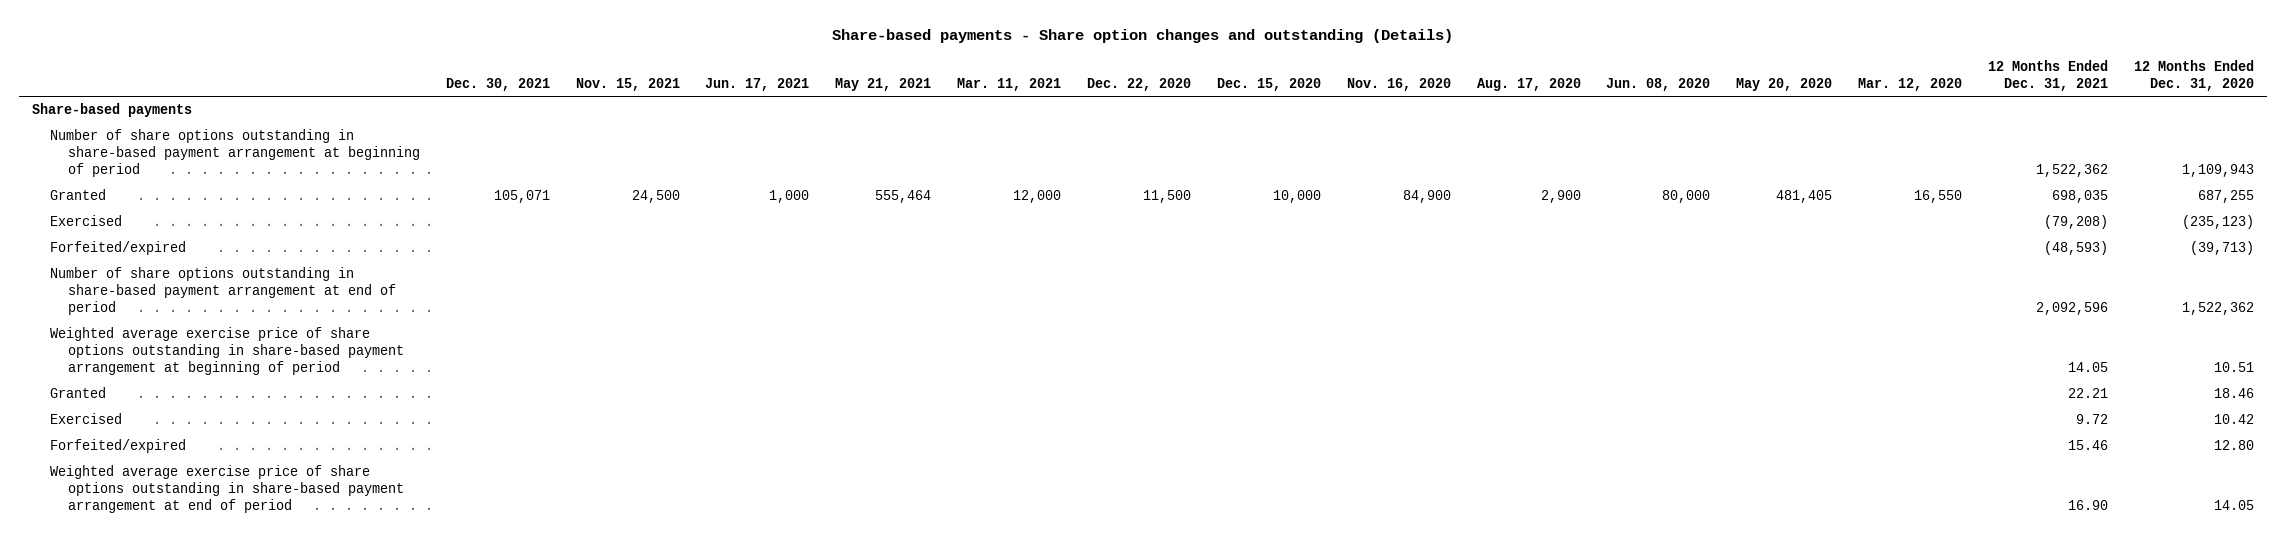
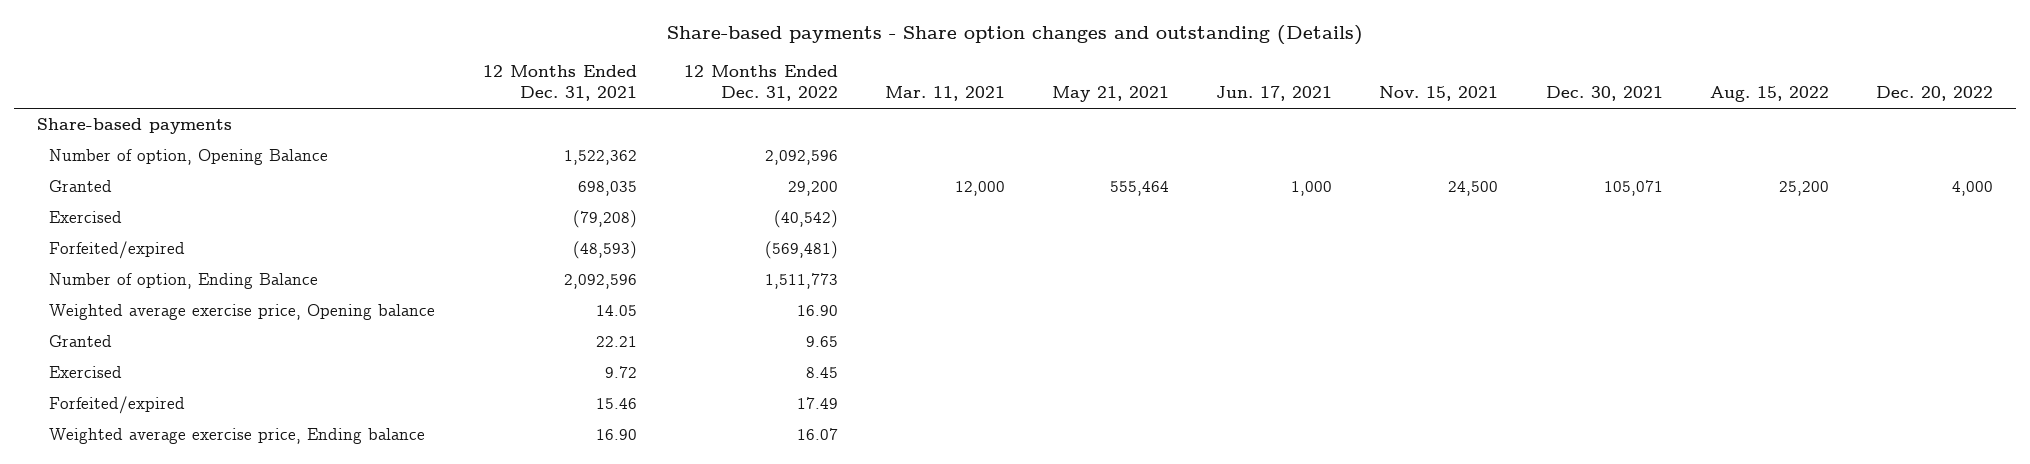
- | Dec. 30, 2021 | Nov. 15, 2021 | Jun. 17, 2021 | May 21, 2021 | Mar. 11, 2021 | Dec. 22, 2020 | Dec. 15, 2020 | Nov. 16, 2020 | Aug. 17, 2020 | Jun. 08, 2020 | May 20, 2020 | Mar. 12, 2020 | 12 Months Ended Dec. 31, 2021 | 12 Months Ended Dec. 31, 2020
+ | 12 Months Ended Dec. 31, 2021 | 12 Months Ended Dec. 31, 2022 | Mar. 11, 2021 | May 21, 2021 | Jun. 17, 2021 | Nov. 15, 2021 | Dec. 30, 2021 | Aug. 15, 2022 | Dec. 20, 2022
- Number of share options outstanding in share-based payment arrangement at beginning of period | | | | | | | | | | | | | 1,522,362 | 1,109,943
+ Number of option, Opening Balance | 1,522,362 | 2,092,596 | | | | | | |
- Number of share options outstanding in share-based payment arrangement at end of period | | | | | | | | | | | | | 2,092,596 | 1,522,362
- Weighted average exercise price of share options outstanding in share-based payment arrangement at beginning of period | | | | | | | | | | | | | 14.05 | 10.51
+ Number of option, Ending Balance | 2,092,596 | 1,511,773 | | | | | | |
+ Weighted average exercise price, Opening balance | 14.05 | 16.90 | | | | | | |
- Weighted average exercise price of share options outstanding in share-based payment arrangement at end of period | | | | | | | | | | | | | 16.90 | 14.05
+ Weighted average exercise price, Ending balance | 16.90 | 16.07 | | | | | | |

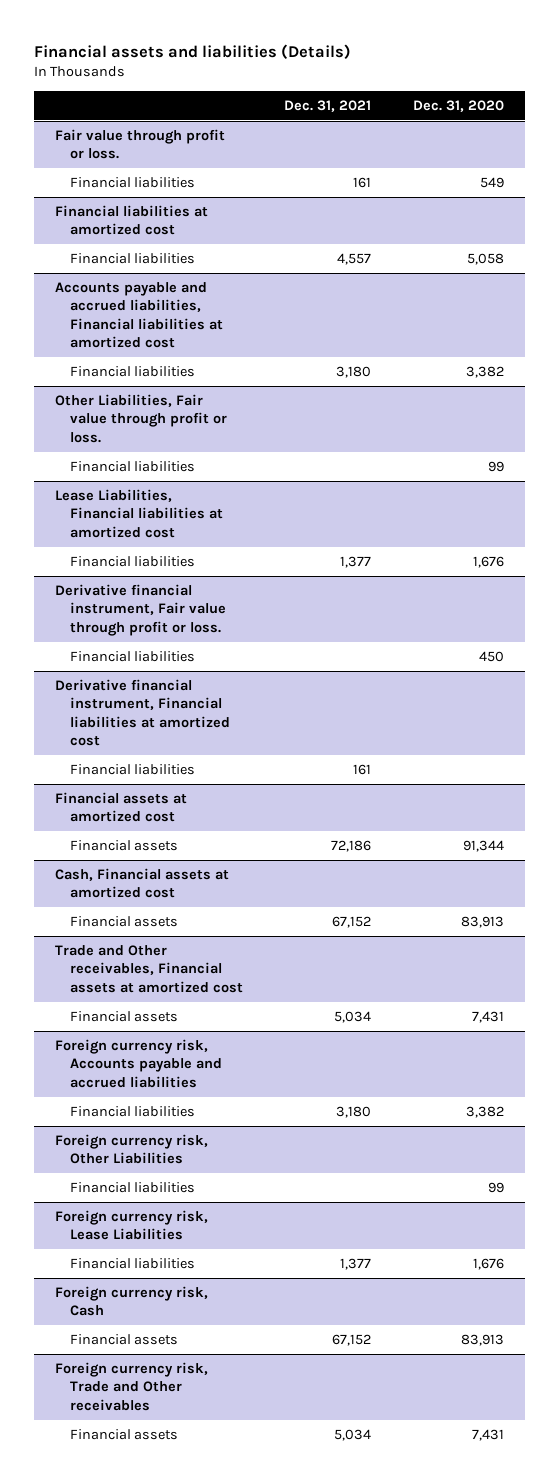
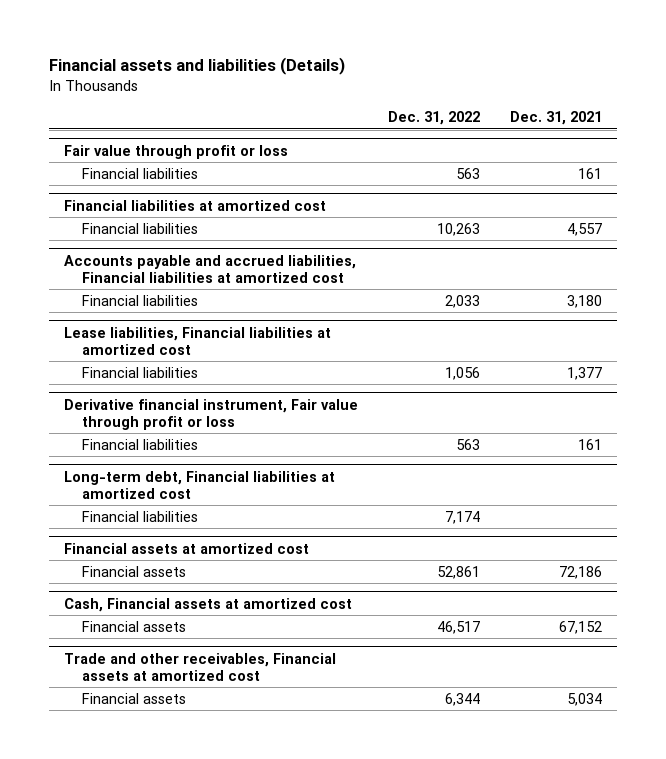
- | Dec. 31, 2021 | Dec. 31, 2020
+ | Dec. 31, 2022 | Dec. 31, 2021
- Fair value through profit or loss.
+ Fair value through profit or loss
- Other Liabilities, Fair value through profit or loss.
- Financial liabilities | | 99
- Lease Liabilities, Financial liabilities at amortized cost
+ Lease liabilities, Financial liabilities at amortized cost
- Derivative financial instrument, Fair value through profit or loss.
- Financial liabilities | | 450
- Derivative financial instrument, Financial liabilities at amortized cost
+ Derivative financial instrument, Fair value through profit or loss
+ Long-term debt, Financial liabilities at amortized cost
+ Financial liabilities | 7,174 |
- Trade and Other receivables, Financial assets at amortized cost
- Financial assets | 5,034 | 7,431
- Foreign currency risk, Accounts payable and accrued liabilities
- Financial liabilities | 3,180 | 3,382
- Foreign currency risk, Other Liabilities
- Financial liabilities | | 99
- Foreign currency risk, Lease Liabilities
- Financial liabilities | 1,377 | 1,676
- Foreign currency risk, Cash
- Financial assets | 67,152 | 83,913
- Foreign currency risk, Trade and Other receivables
+ Trade and other receivables, Financial assets at amortized cost

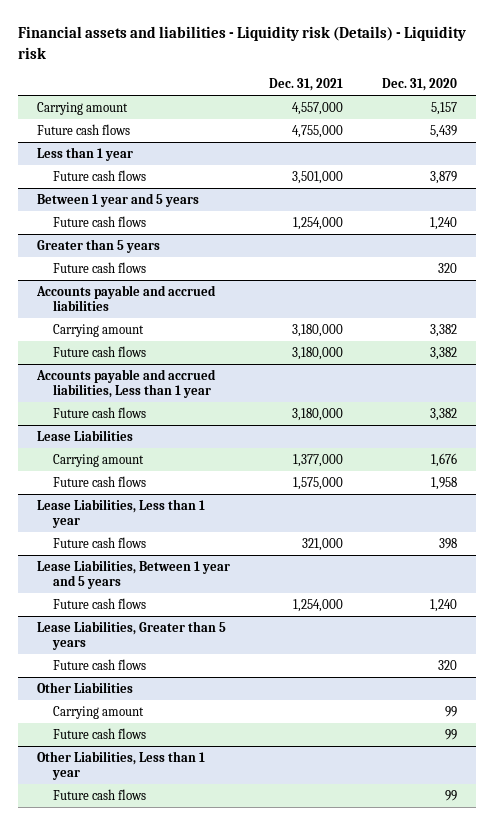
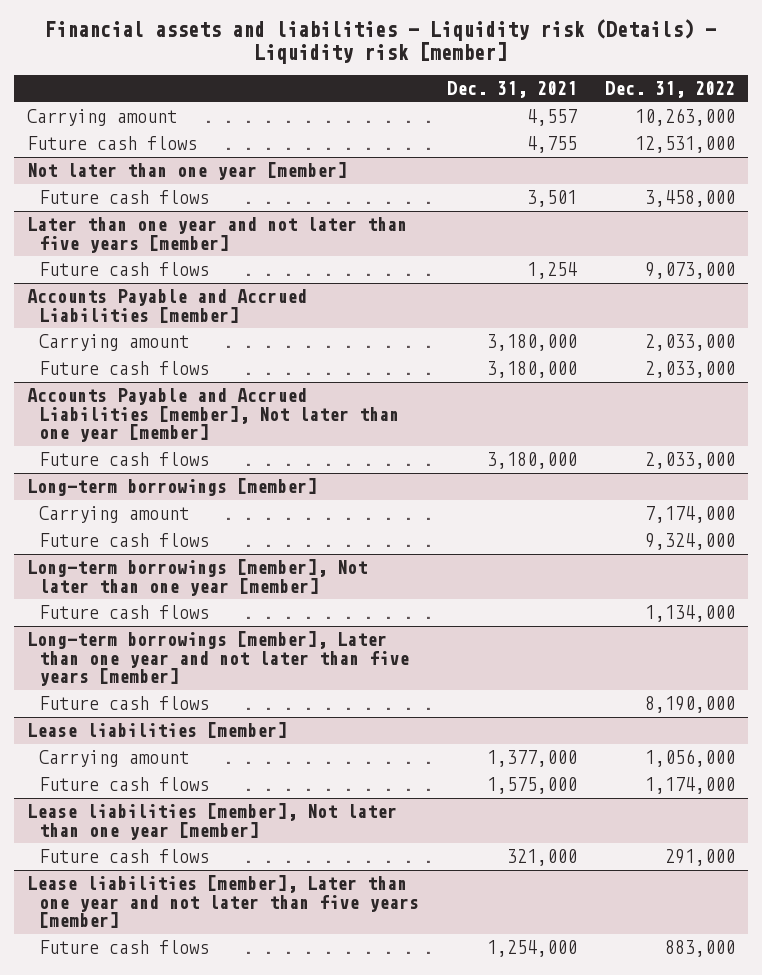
- Financial assets and liabilities - Liquidity risk (Details) - Liquidity risk
+ Financial assets and liabilities - Liquidity risk (Details) - Liquidity risk [member]
- | Dec. 31, 2021 | Dec. 31, 2020
+ | Dec. 31, 2021 | Dec. 31, 2022
- Carrying amount | 4,557,000 | 5,157
- Future cash flows | 4,755,000 | 5,439
- Less than 1 year
- Future cash flows | 3,501,000 | 3,879
- Between 1 year and 5 years
- Future cash flows | 1,254,000 | 1,240
- Greater than 5 years
- Future cash flows | | 320
- Accounts payable and accrued liabilities
+ Carrying amount | 4,557 | 10,263,000
+ Future cash flows | 4,755 | 12,531,000
+ Not later than one year [member]
+ Future cash flows | 3,501 | 3,458,000
+ Later than one year and not later than five years [member]
+ Future cash flows | 1,254 | 9,073,000
+ Accounts Payable and Accrued Liabilities [member]
- Accounts payable and accrued liabilities, Less than 1 year
+ Accounts Payable and Accrued Liabilities [member], Not later than one year [member]
- Lease Liabilities
+ Long-term borrowings [member]
+ Carrying amount | | 7,174,000
+ Future cash flows | | 9,324,000
+ Long-term borrowings [member], Not later than one year [member]
+ Future cash flows | | 1,134,000
+ Long-term borrowings [member], Later than one year and not later than five years [member]
+ Future cash flows | | 8,190,000
+ Lease liabilities [member]
- Lease Liabilities, Less than 1 year
+ Lease liabilities [member], Not later than one year [member]
- Lease Liabilities, Between 1 year and 5 years
+ Lease liabilities [member], Later than one year and not later than five years [member]
- Lease Liabilities, Greater than 5 years
- Future cash flows | | 320
- Other Liabilities
- Carrying amount | | 99
- Future cash flows | | 99
- Other Liabilities, Less than 1 year
- Future cash flows | | 99

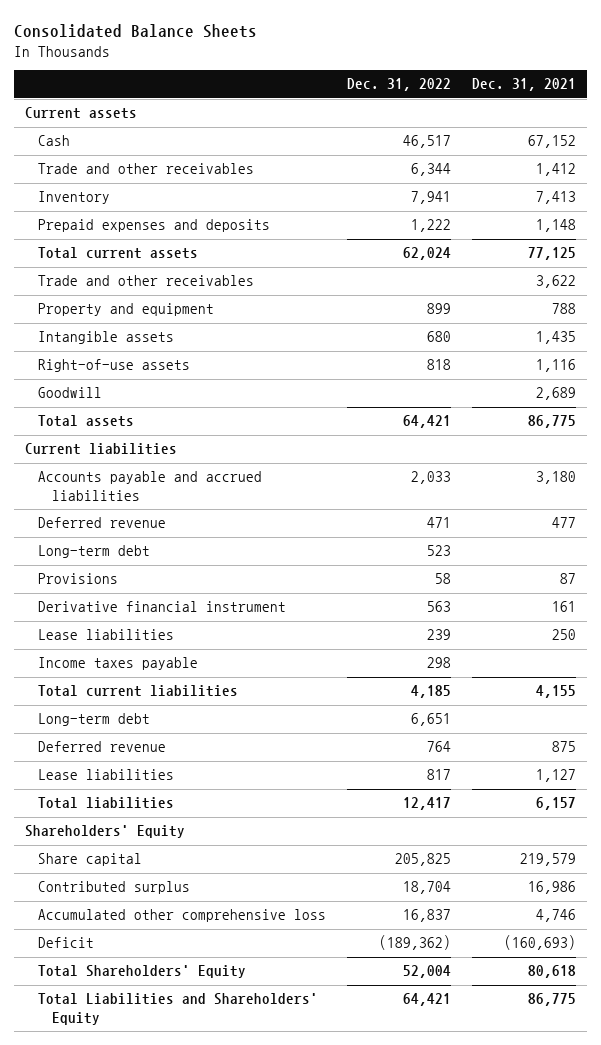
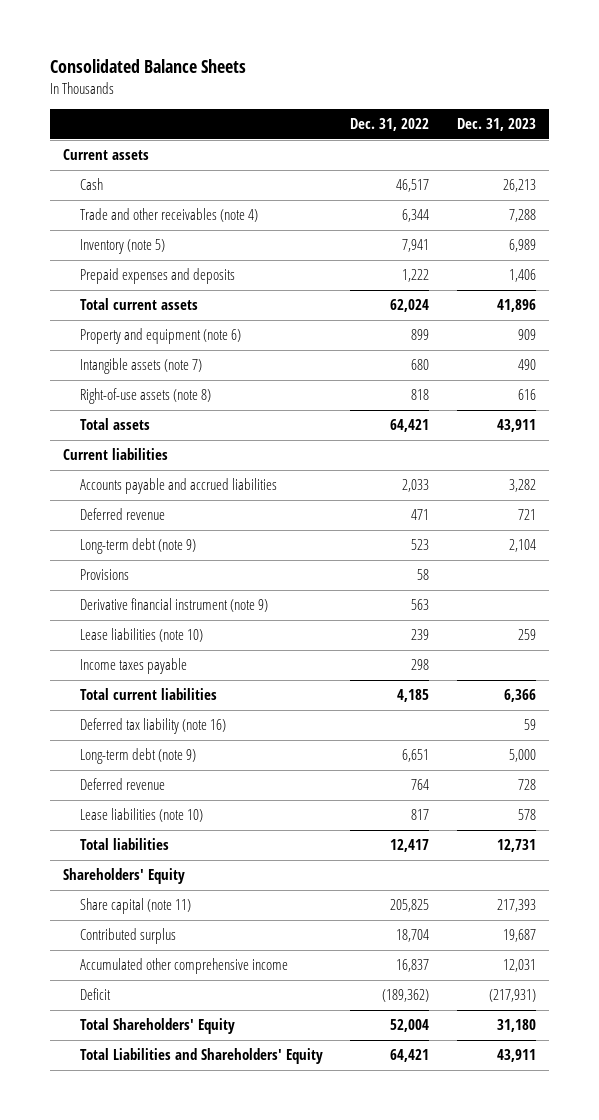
- | Dec. 31, 2022 | Dec. 31, 2021
+ | Dec. 31, 2022 | Dec. 31, 2023
- Trade and other receivables | 6,344 | 1,412
- Inventory | 7,941 | 7,413
+ Trade and other receivables (note 4) | 6,344 | 7,288
+ Inventory (note 5) | 7,941 | 6,989
- Trade and other receivables | | 3,622
- Property and equipment | 899 | 788
- Intangible assets | 680 | 1,435
- Right-of-use assets | 818 | 1,116
- Goodwill | | 2,689
+ Property and equipment (note 6) | 899 | 909
+ Intangible assets (note 7) | 680 | 490
+ Right-of-use assets (note 8) | 818 | 616
- Long-term debt | 523 |
+ Long-term debt (note 9) | 523 | 2,104
- Derivative financial instrument | 563 | 161
- Lease liabilities | 239 | 250
+ Derivative financial instrument (note 9) | 563 |
+ Lease liabilities (note 10) | 239 | 259
- Long-term debt | 6,651 |
+ Deferred tax liability (note 16) | | 59
+ Long-term debt (note 9) | 6,651 | 5,000
- Lease liabilities | 817 | 1,127
+ Lease liabilities (note 10) | 817 | 578
- Share capital | 205,825 | 219,579
+ Share capital (note 11) | 205,825 | 217,393
- Accumulated other comprehensive loss | 16,837 | 4,746
+ Accumulated other comprehensive income | 16,837 | 12,031

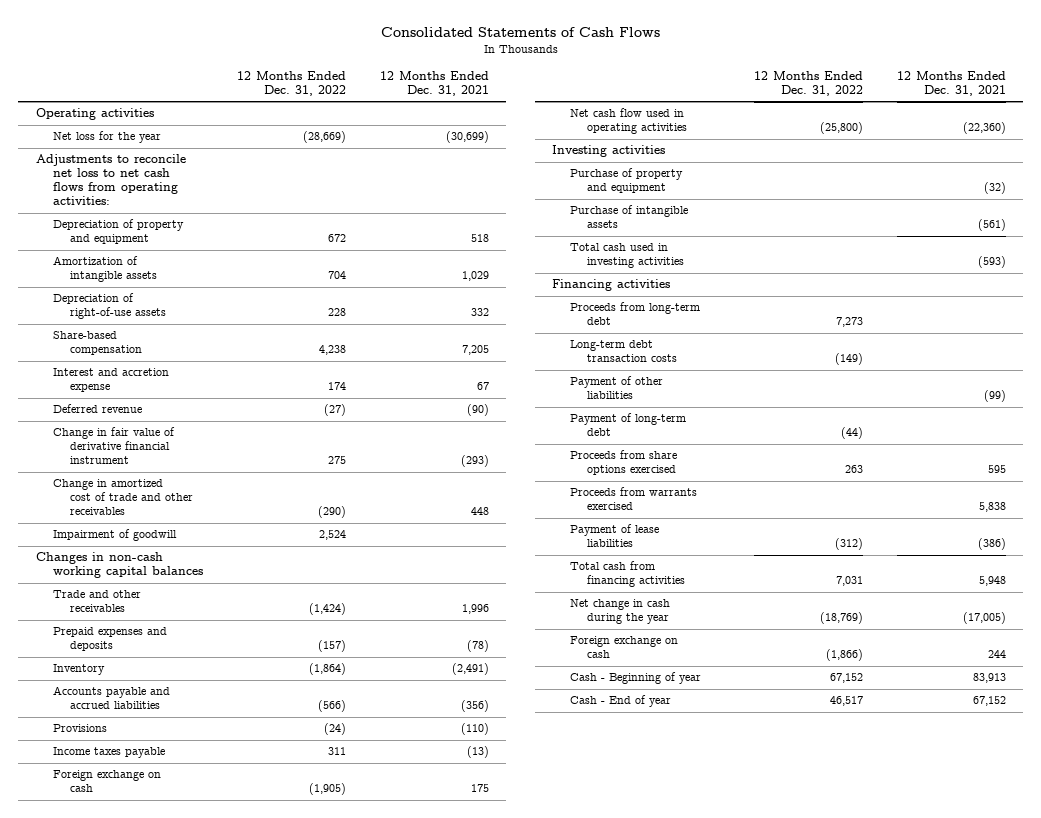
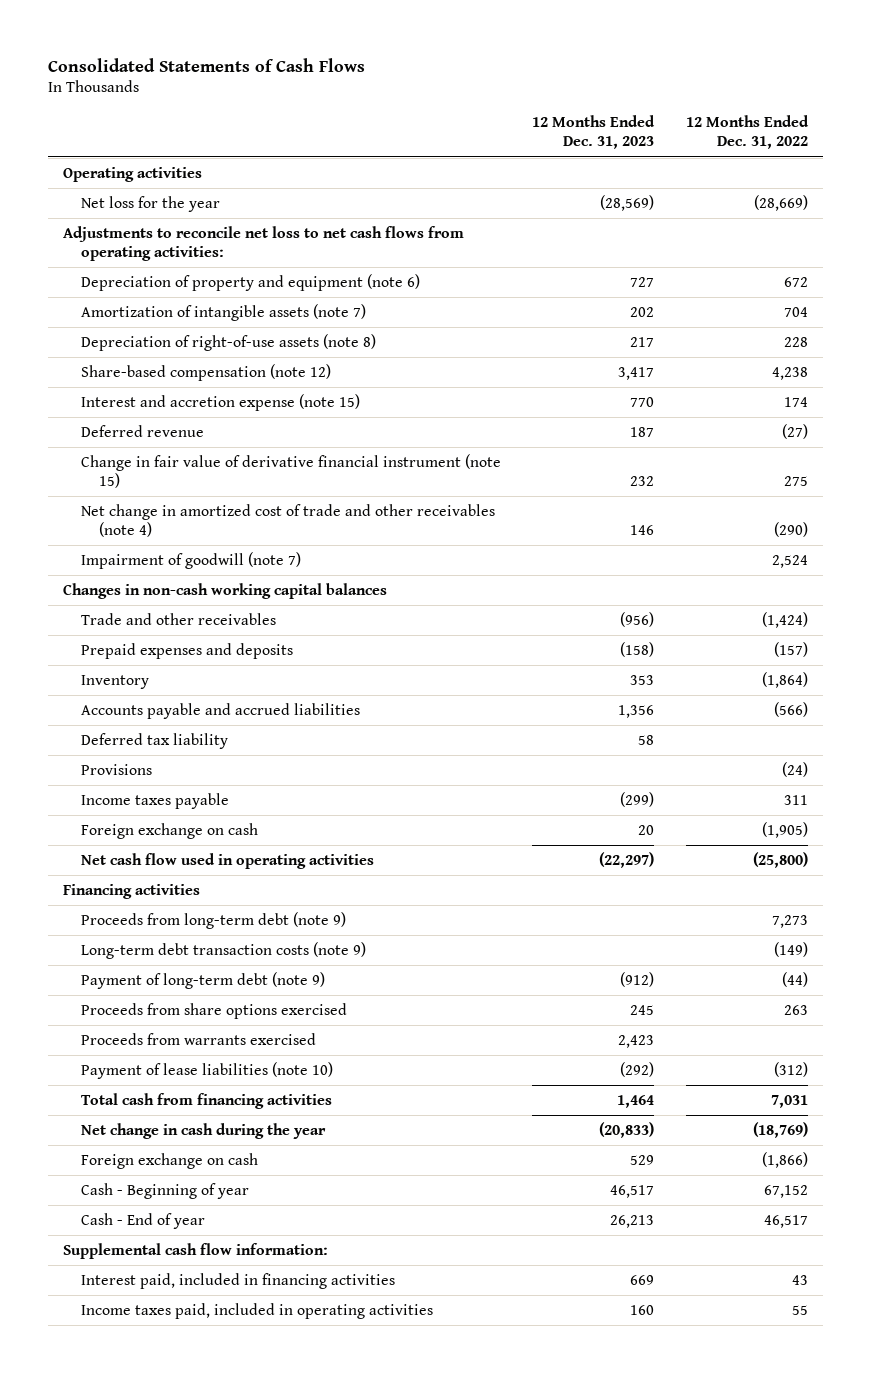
- | 12 Months Ended Dec. 31, 2022 | 12 Months Ended Dec. 31, 2021
+ | 12 Months Ended Dec. 31, 2023 | 12 Months Ended Dec. 31, 2022
- Depreciation of property and equipment | 672 | 518
- Amortization of intangible assets | 704 | 1,029
- Depreciation of right-of-use assets | 228 | 332
- Share-based compensation | 4,238 | 7,205
- Interest and accretion expense | 174 | 67
+ Depreciation of property and equipment (note 6) | 727 | 672
+ Amortization of intangible assets (note 7) | 202 | 704
+ Depreciation of right-of-use assets (note 8) | 217 | 228
+ Share-based compensation (note 12) | 3,417 | 4,238
+ Interest and accretion expense (note 15) | 770 | 174
- Change in fair value of derivative financial instrument | 275 | (293)
- Change in amortized cost of trade and other receivables | (290) | 448
- Impairment of goodwill | 2,524 |
+ Change in fair value of derivative financial instrument (note 15) | 232 | 275
+ Net change in amortized cost of trade and other receivables (note 4) | 146 | (290)
+ Impairment of goodwill (note 7) | | 2,524
+ Deferred tax liability | 58 |
- Investing activities
- Purchase of property and equipment | | (32)
- Purchase of intangible assets | | (561)
- Total cash used in investing activities | | (593)
- Proceeds from long-term debt | 7,273 |
- Long-term debt transaction costs | (149) |
- Payment of other liabilities | | (99)
- Payment of long-term debt | (44) |
+ Proceeds from long-term debt (note 9) | | 7,273
+ Long-term debt transaction costs (note 9) | | (149)
+ Payment of long-term debt (note 9) | (912) | (44)
- Payment of lease liabilities | (312) | (386)
+ Payment of lease liabilities (note 10) | (292) | (312)
+ Supplemental cash flow information:
+ Interest paid, included in financing activities | 669 | 43
+ Income taxes paid, included in operating activities | 160 | 55

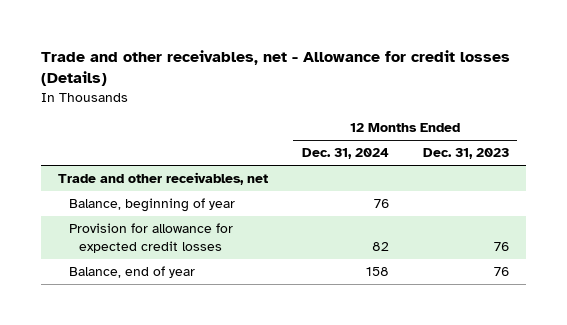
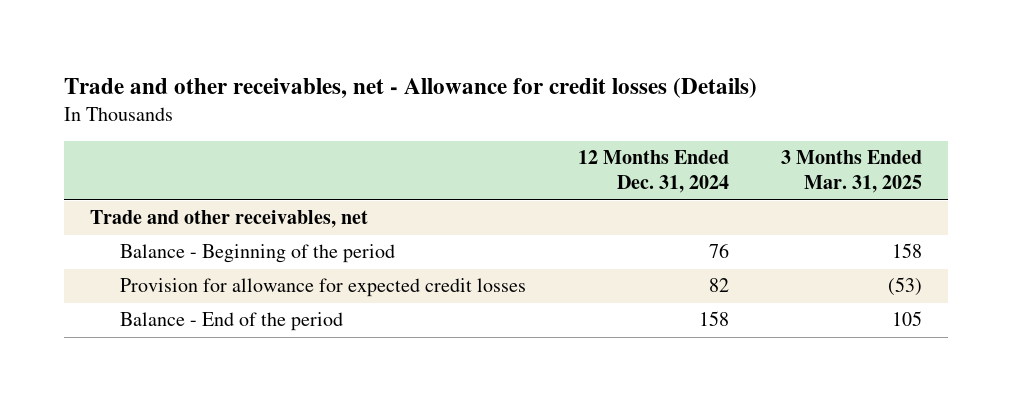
- | 12 Months Ended Dec. 31, 2024 | 12 Months Ended Dec. 31, 2023
+ | 12 Months Ended Dec. 31, 2024 | 3 Months Ended Mar. 31, 2025
- Balance, beginning of year | 76 |
+ Balance - Beginning of the period | 76 | 158
- Balance, end of year | 158 | 76
+ Balance - End of the period | 158 | 105

